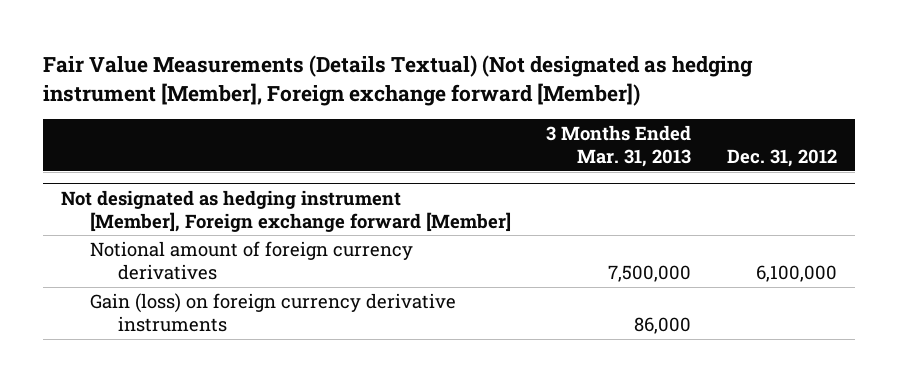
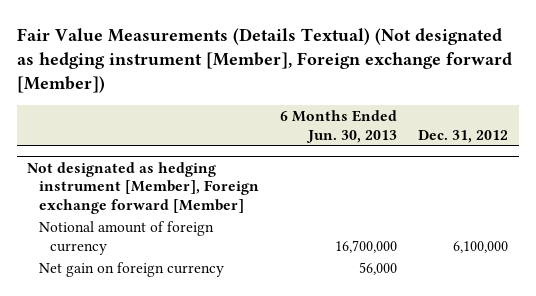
- | 3 Months Ended Mar. 31, 2013 | Dec. 31, 2012
+ | 6 Months Ended Jun. 30, 2013 | Dec. 31, 2012
@ Not designated as hedging instrument [Member], Foreign exchange forward [Member]
- Notional amount of foreign currency derivatives | 7,500,000 | 6,100,000
- Gain (loss) on foreign currency derivative instruments | 86,000 |
+ Notional amount of foreign currency | 16,700,000 | 6,100,000
+ Net gain on foreign currency | 56,000 |

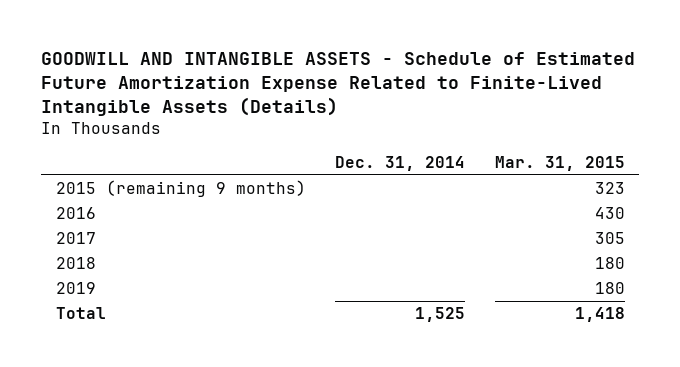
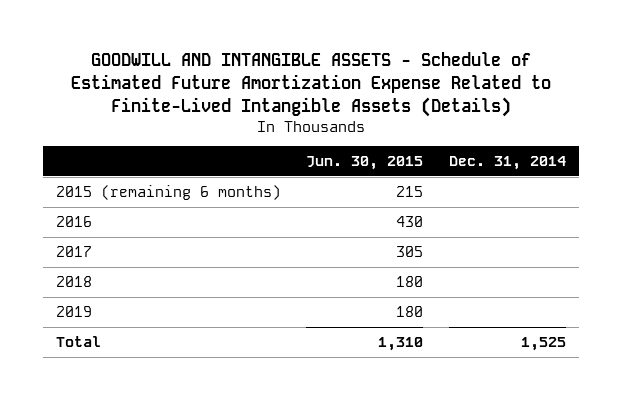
- | Dec. 31, 2014 | Mar. 31, 2015
+ | Jun. 30, 2015 | Dec. 31, 2014
- 2015 (remaining 9 months) | | 323
+ 2015 (remaining 6 months) | 215 |

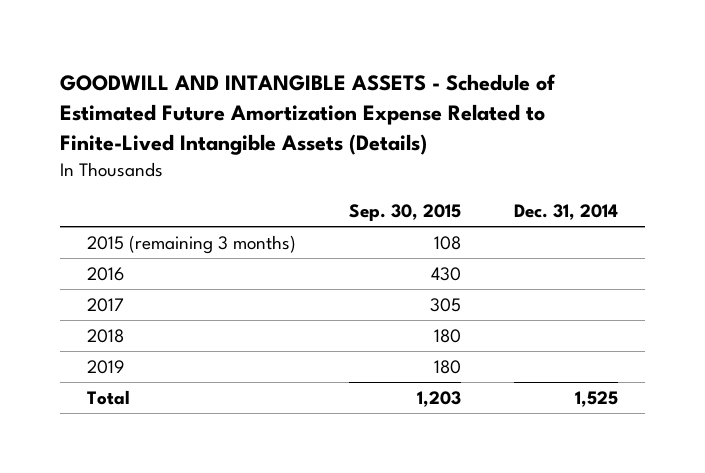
- | Jun. 30, 2015 | Dec. 31, 2014
+ | Sep. 30, 2015 | Dec. 31, 2014
- 2015 (remaining 6 months) | 215 |
+ 2015 (remaining 3 months) | 108 |

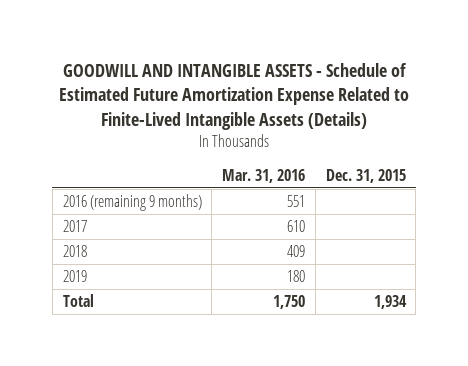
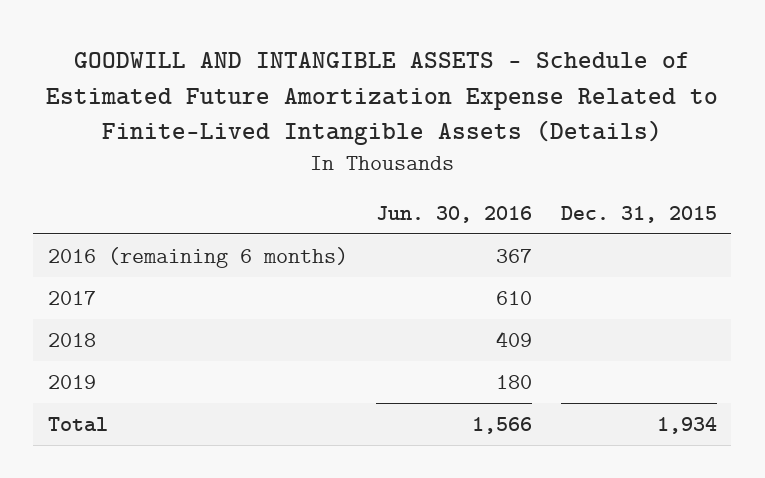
- | Mar. 31, 2016 | Dec. 31, 2015
+ | Jun. 30, 2016 | Dec. 31, 2015
- 2016 (remaining 9 months) | 551 |
+ 2016 (remaining 6 months) | 367 |

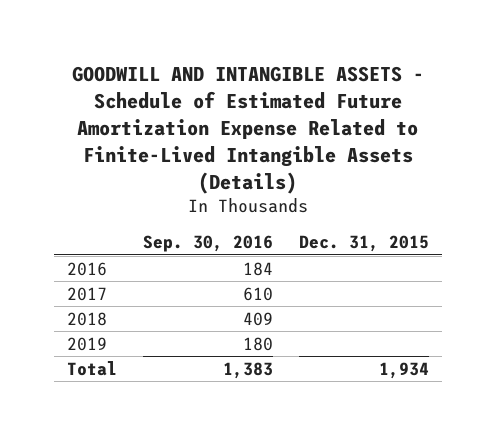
- | Jun. 30, 2016 | Dec. 31, 2015
+ | Sep. 30, 2016 | Dec. 31, 2015
- 2016 (remaining 6 months) | 367 |
+ 2016 | 184 |

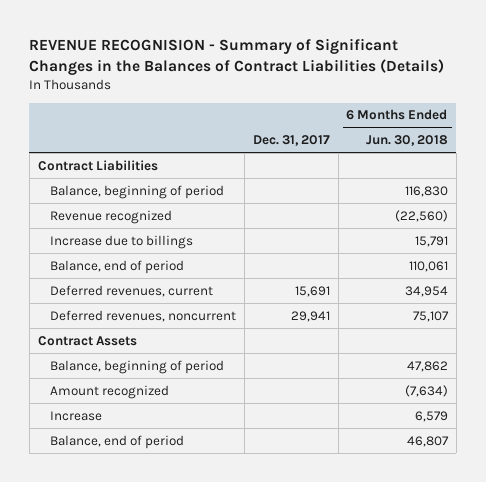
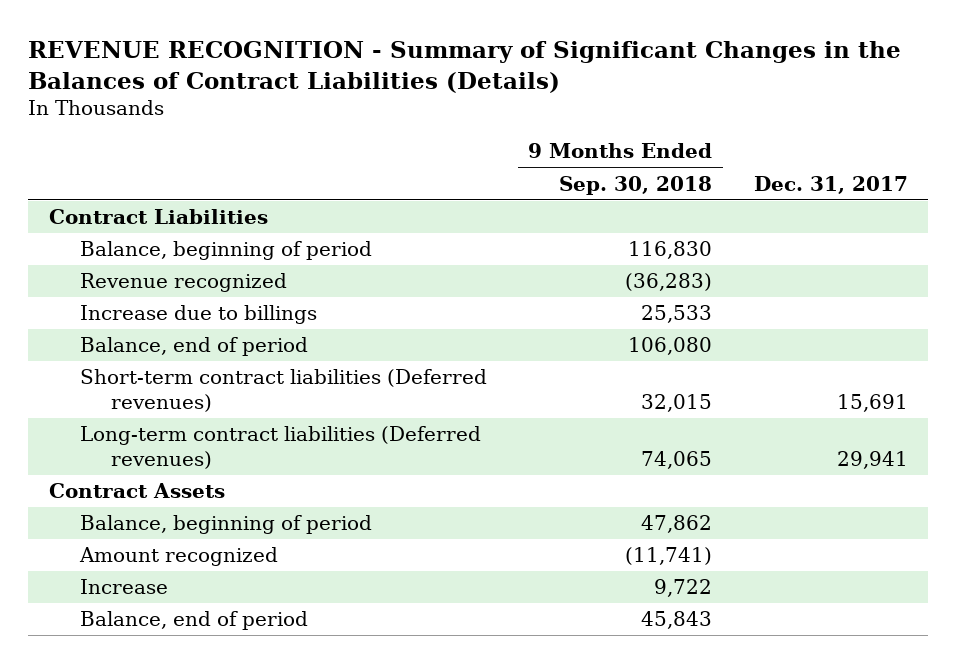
- REVENUE RECOGNISION - Summary of Significant Changes in the Balances of Contract Liabilities (Details)
+ REVENUE RECOGNITION - Summary of Significant Changes in the Balances of Contract Liabilities (Details)
- | Dec. 31, 2017 | 6 Months Ended Jun. 30, 2018
+ | 9 Months Ended Sep. 30, 2018 | Dec. 31, 2017
- Deferred revenues, current | 15,691 | 34,954
- Deferred revenues, noncurrent | 29,941 | 75,107
+ Short-term contract liabilities (Deferred revenues) | 32,015 | 15,691
+ Long-term contract liabilities (Deferred revenues) | 74,065 | 29,941

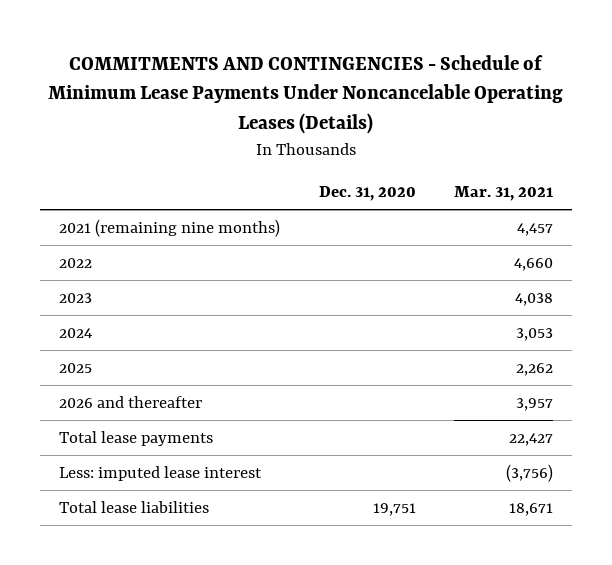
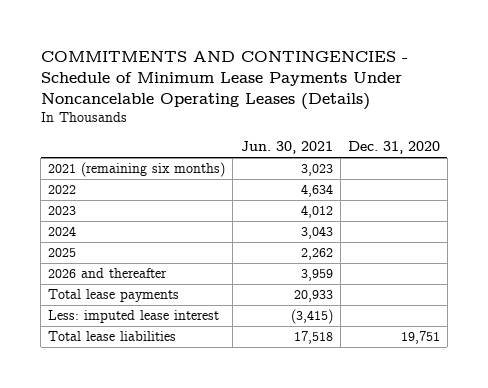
- | Dec. 31, 2020 | Mar. 31, 2021
+ | Jun. 30, 2021 | Dec. 31, 2020
- 2021 (remaining nine months) | | 4,457
+ 2021 (remaining six months) | 3,023 |

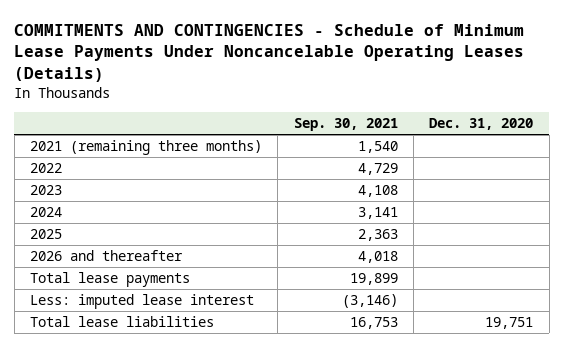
- | Jun. 30, 2021 | Dec. 31, 2020
+ | Sep. 30, 2021 | Dec. 31, 2020
- 2021 (remaining six months) | 3,023 |
+ 2021 (remaining three months) | 1,540 |

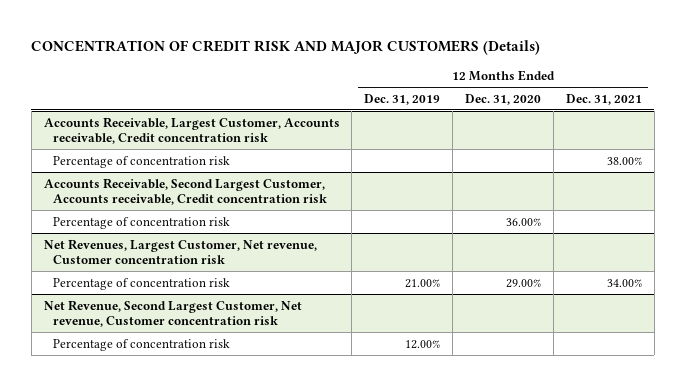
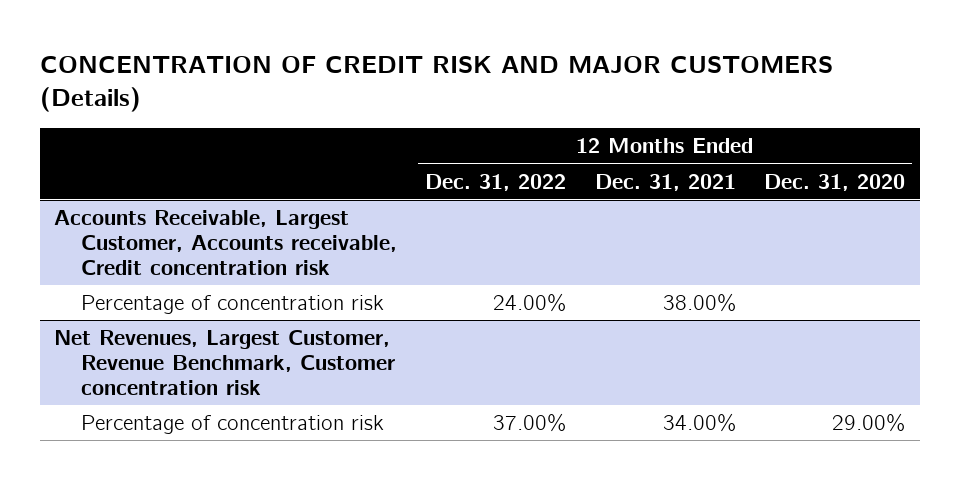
- | 12 Months Ended Dec. 31, 2019 | 12 Months Ended Dec. 31, 2020 | 12 Months Ended Dec. 31, 2021
+ | 12 Months Ended Dec. 31, 2022 | 12 Months Ended Dec. 31, 2021 | 12 Months Ended Dec. 31, 2020
- Accounts Receivable, Second Largest Customer, Accounts receivable, Credit concentration risk
- Percentage of concentration risk | | 36.00% |
- Net Revenues, Largest Customer, Net revenue, Customer concentration risk
+ Net Revenues, Largest Customer, Revenue Benchmark, Customer concentration risk
- Net Revenue, Second Largest Customer, Net revenue, Customer concentration risk
- Percentage of concentration risk | 12.00% | |

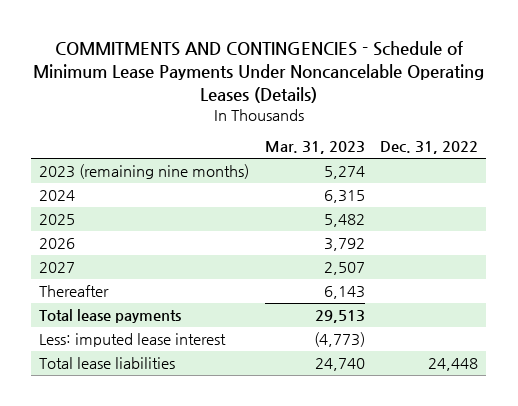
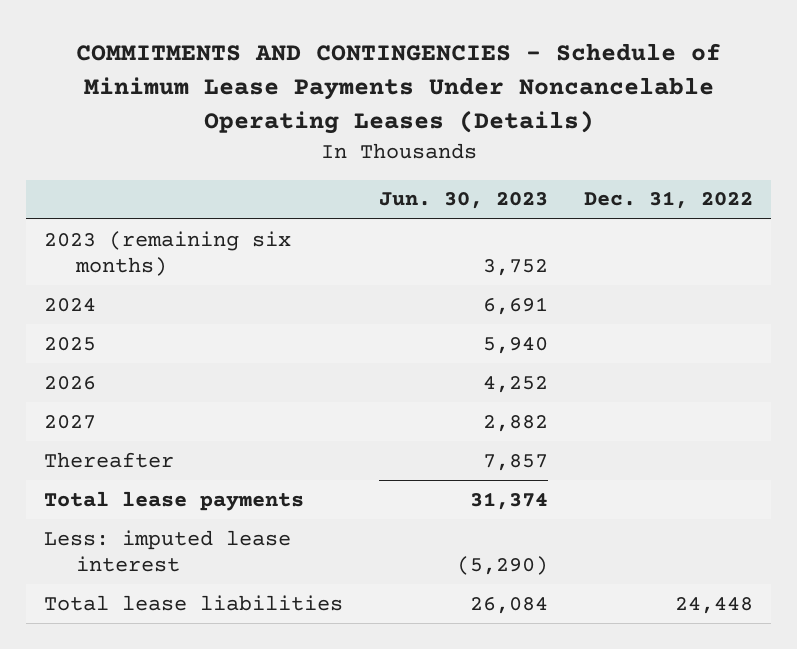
- | Mar. 31, 2023 | Dec. 31, 2022
+ | Jun. 30, 2023 | Dec. 31, 2022
- 2023 (remaining nine months) | 5,274 |
+ 2023 (remaining six months) | 3,752 |

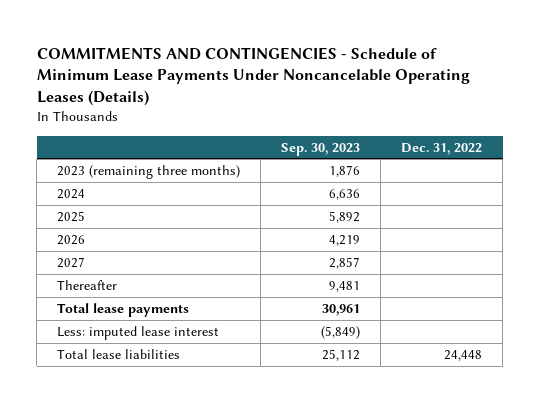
- | Jun. 30, 2023 | Dec. 31, 2022
+ | Sep. 30, 2023 | Dec. 31, 2022
- 2023 (remaining six months) | 3,752 |
+ 2023 (remaining three months) | 1,876 |

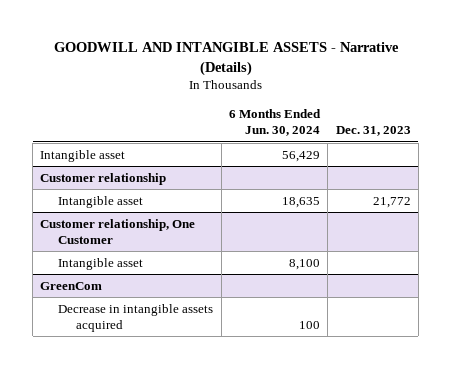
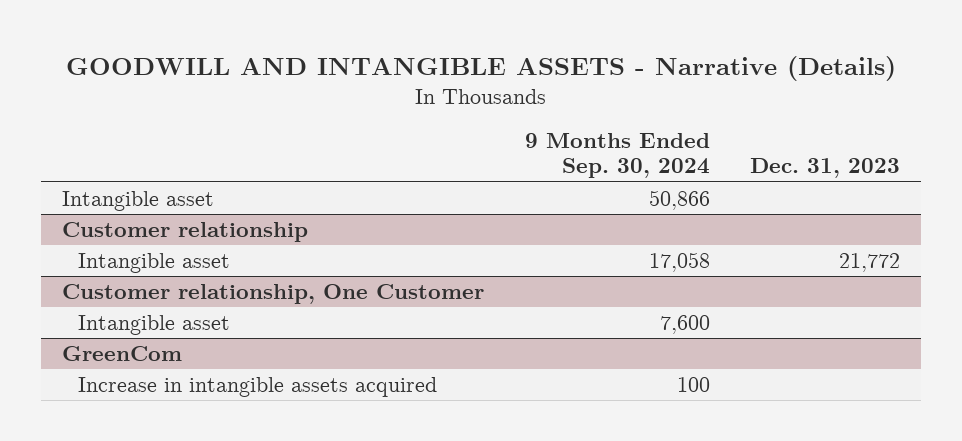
- | 6 Months Ended Jun. 30, 2024 | Dec. 31, 2023
+ | 9 Months Ended Sep. 30, 2024 | Dec. 31, 2023
@ GreenCom
- Decrease in intangible assets acquired | 100 |
+ Increase in intangible assets acquired | 100 |

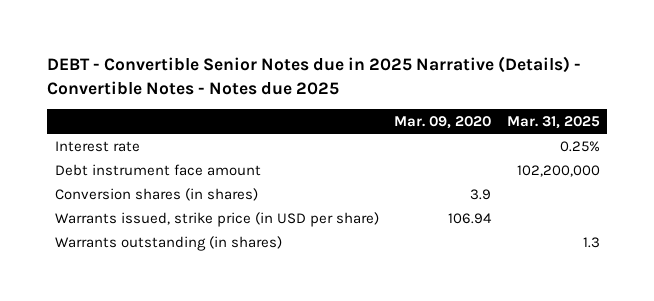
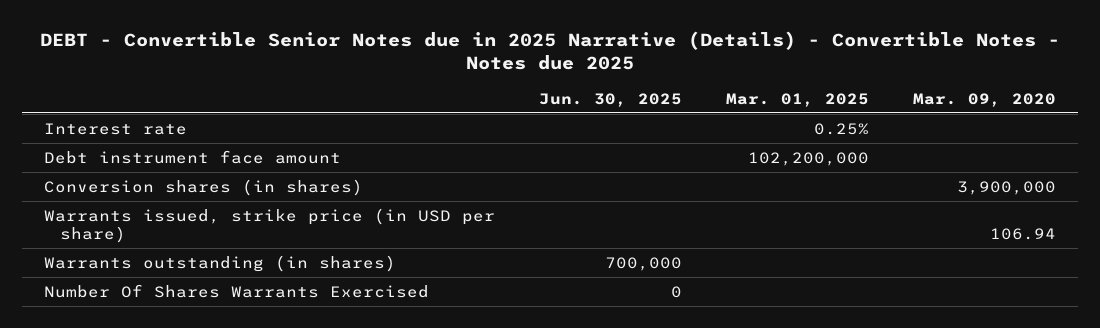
- | Mar. 09, 2020 | Mar. 31, 2025
+ | Jun. 30, 2025 | Mar. 01, 2025 | Mar. 09, 2020
- Conversion shares (in shares) | 3.9 |
+ Conversion shares (in shares) | | | 3,900,000
+ Number Of Shares Warrants Exercised | 0 | |

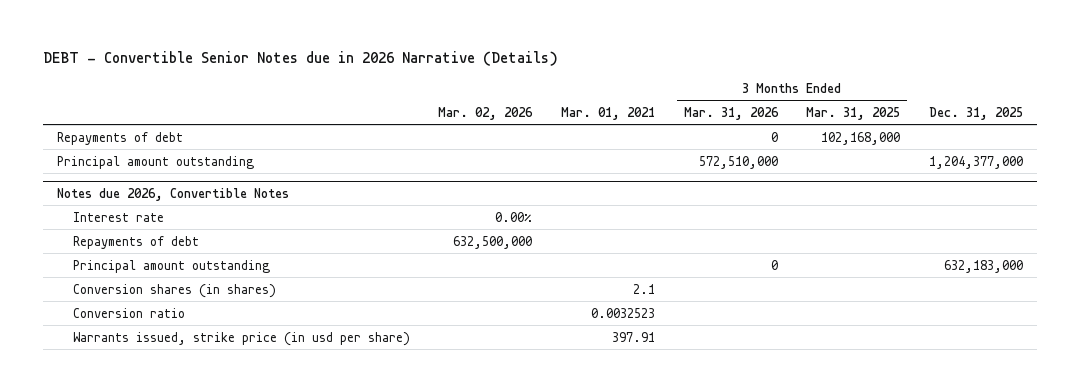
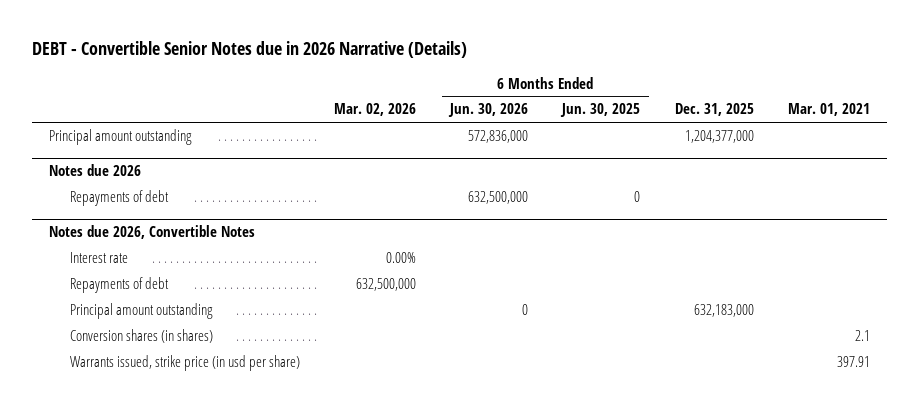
- | Mar. 02, 2026 | Mar. 01, 2021 | 3 Months Ended Mar. 31, 2026 | 3 Months Ended Mar. 31, 2025 | Dec. 31, 2025
+ | Mar. 02, 2026 | 6 Months Ended Jun. 30, 2026 | 6 Months Ended Jun. 30, 2025 | Dec. 31, 2025 | Mar. 01, 2021
- Repayments of debt | | | 0 | 102,168,000 |
+ Notes due 2026
+ Repayments of debt | | 632,500,000 | 0 | |
@ Notes due 2026, Convertible Notes
- Conversion ratio | | 0.0032523 | | |

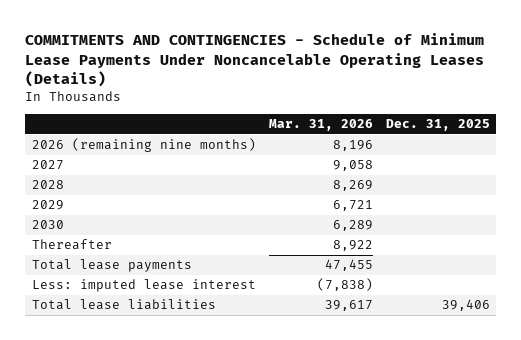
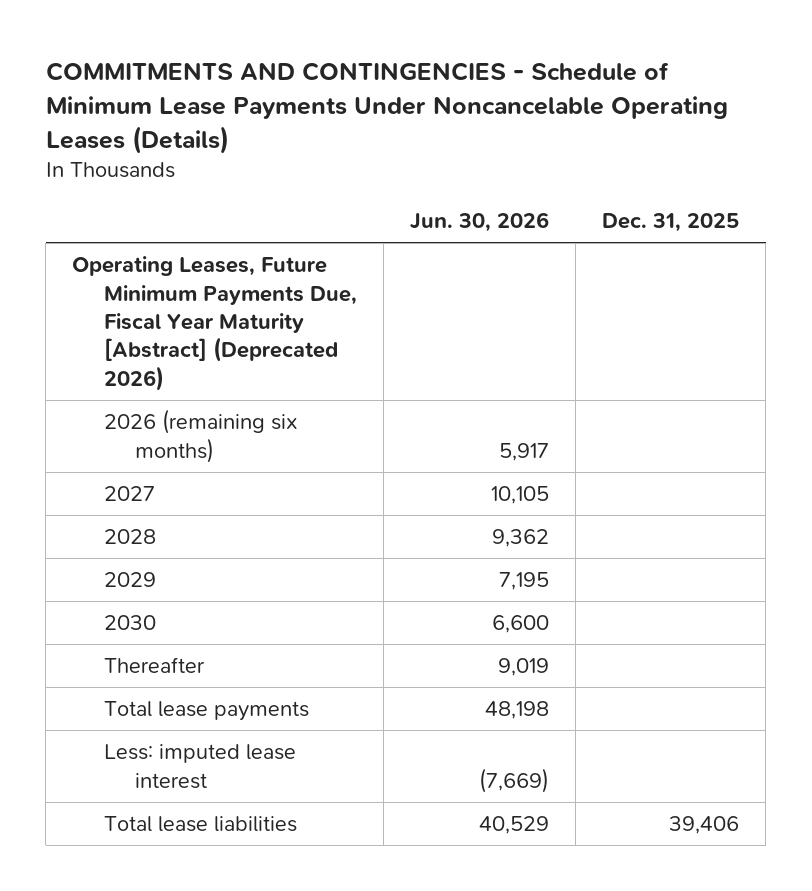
- | Mar. 31, 2026 | Dec. 31, 2025
+ | Jun. 30, 2026 | Dec. 31, 2025
- 2026 (remaining nine months) | 8,196 |
+ Operating Leases, Future Minimum Payments Due, Fiscal Year Maturity [Abstract] (Deprecated 2026)
+ 2026 (remaining six months) | 5,917 |

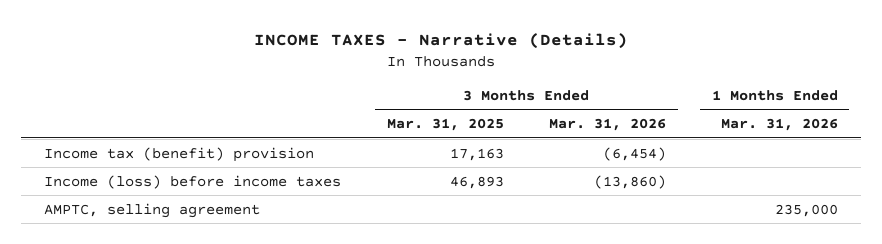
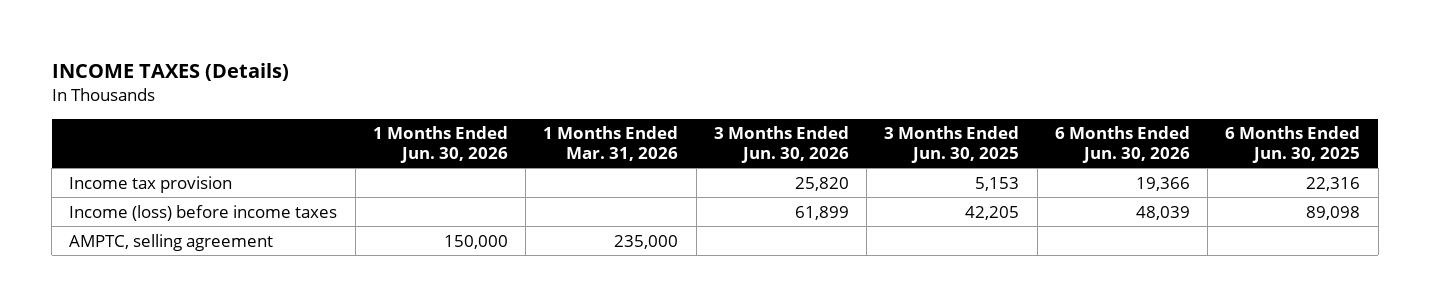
- INCOME TAXES - Narrative (Details)
+ INCOME TAXES (Details)
- | 3 Months Ended Mar. 31, 2025 | 3 Months Ended Mar. 31, 2026 | 1 Months Ended Mar. 31, 2026
+ | 1 Months Ended Jun. 30, 2026 | 1 Months Ended Mar. 31, 2026 | 3 Months Ended Jun. 30, 2026 | 3 Months Ended Jun. 30, 2025 | 6 Months Ended Jun. 30, 2026 | 6 Months Ended Jun. 30, 2025
- Income tax (benefit) provision | 17,163 | (6,454) |
+ Income tax provision | | | 25,820 | 5,153 | 19,366 | 22,316

